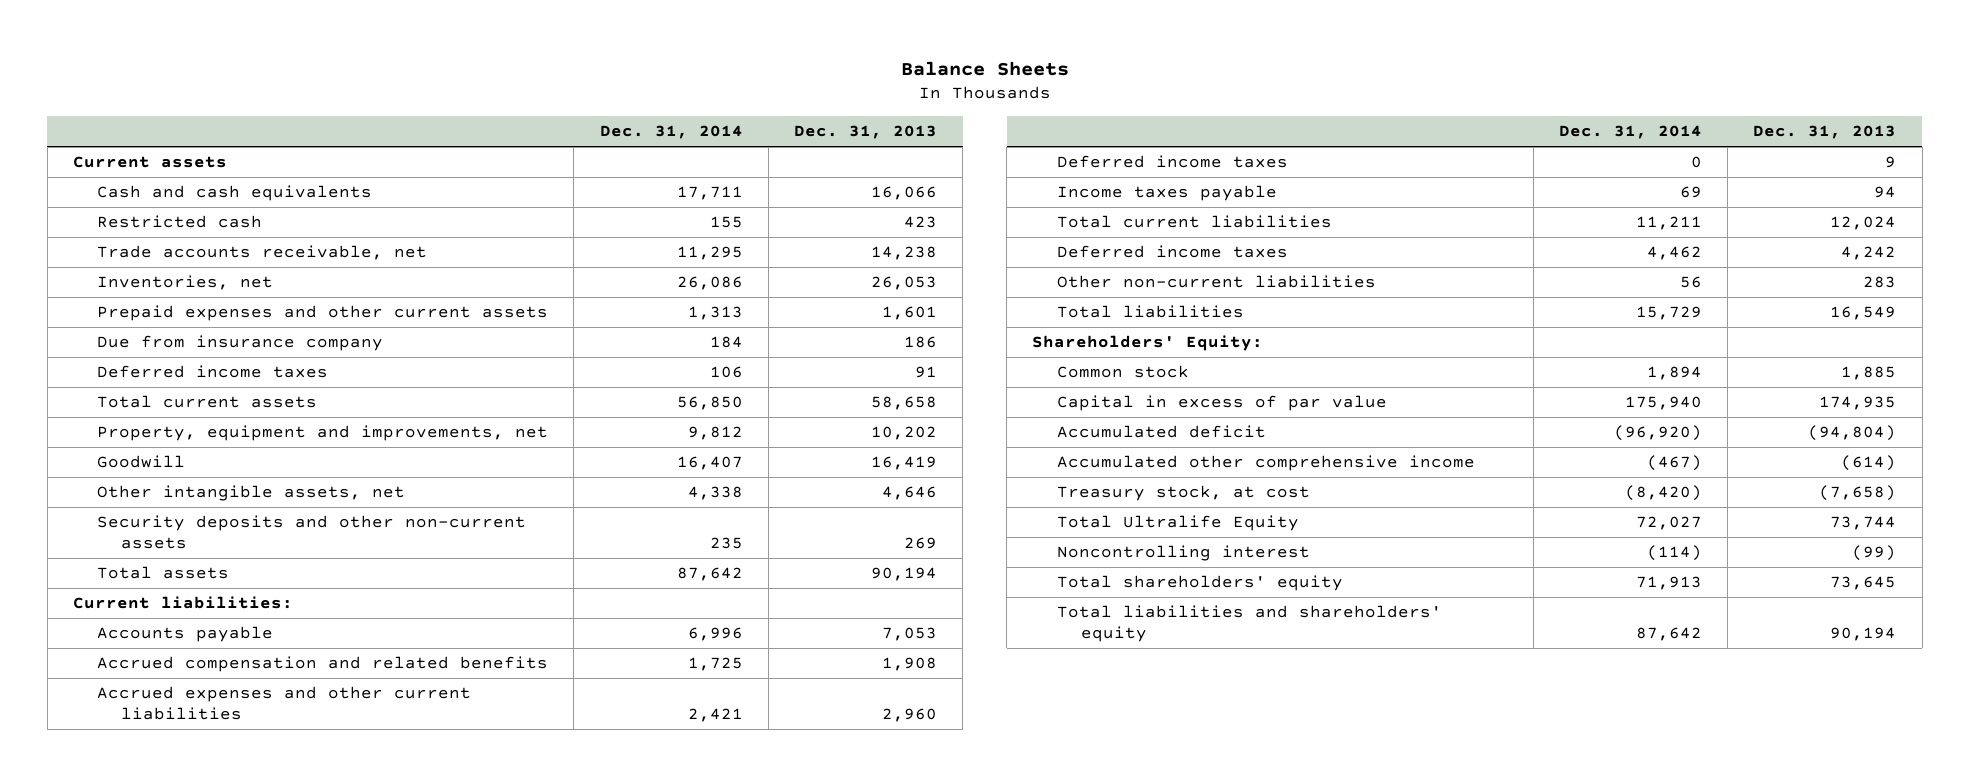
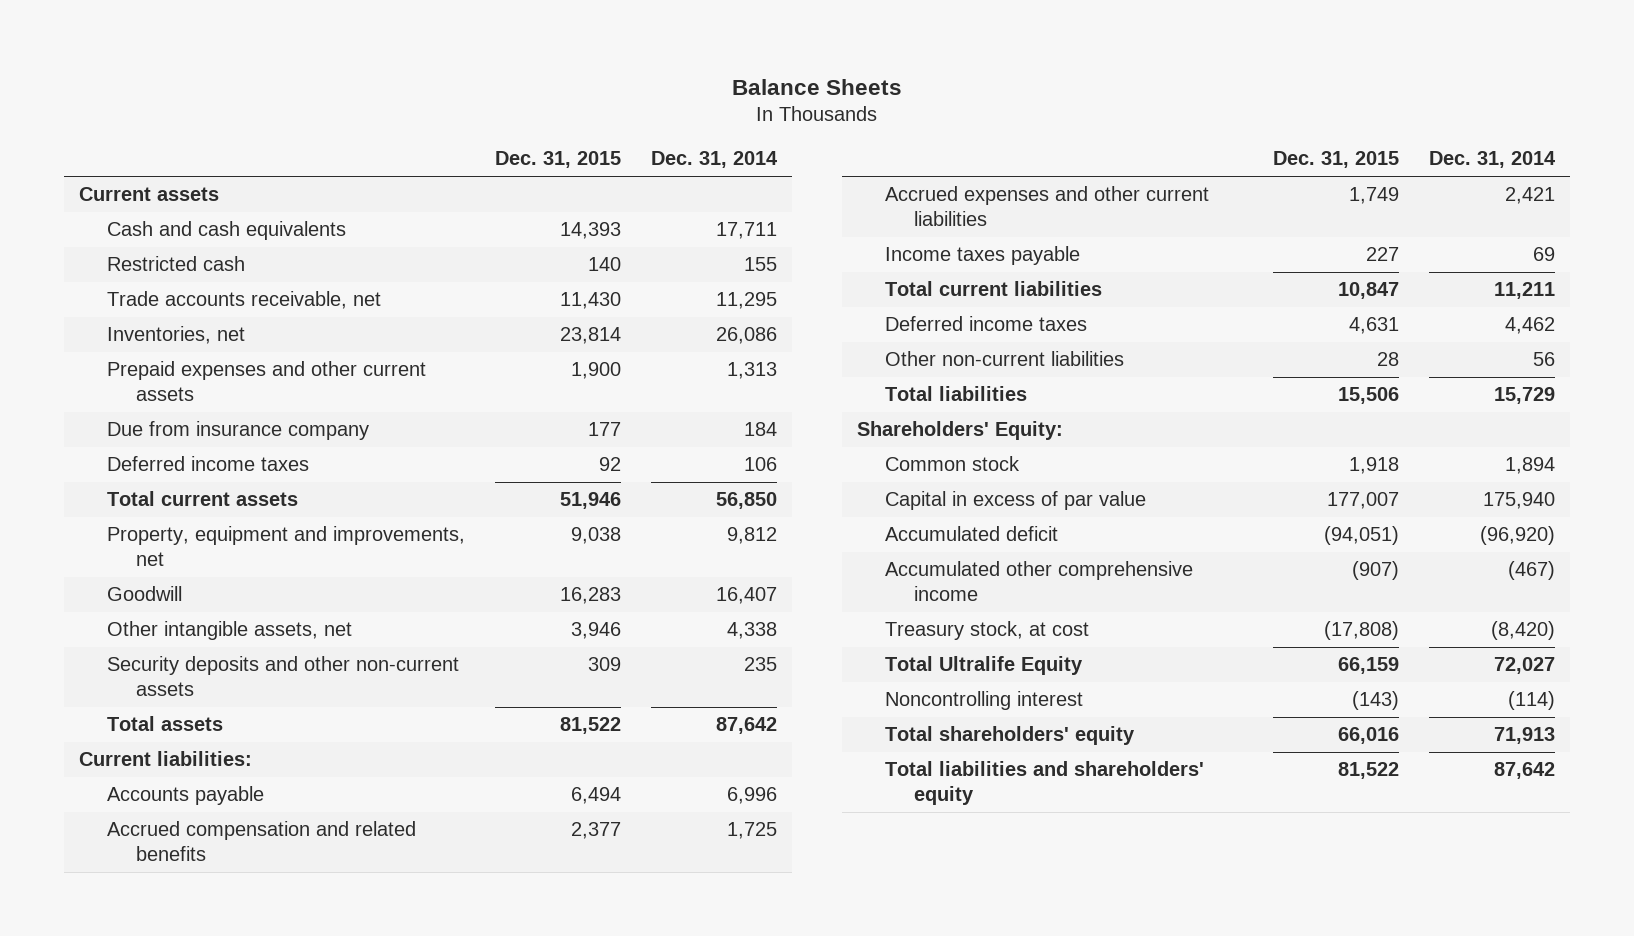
- | Dec. 31, 2014 | Dec. 31, 2013
+ | Dec. 31, 2015 | Dec. 31, 2014
- Deferred income taxes | 0 | 9

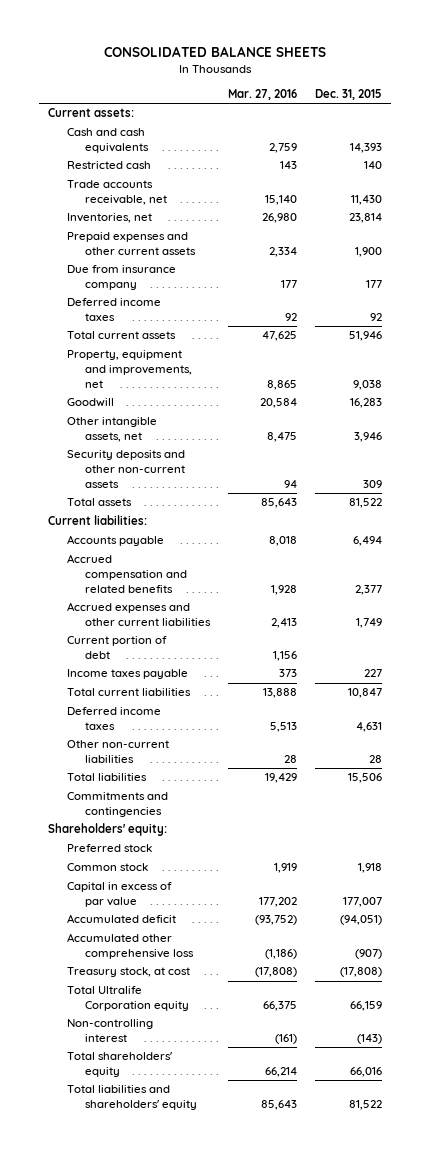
- Balance Sheets
+ CONSOLIDATED BALANCE SHEETS
- | Dec. 31, 2015 | Dec. 31, 2014
+ | Mar. 27, 2016 | Dec. 31, 2015
- Current assets
+ Current assets:
+ Current portion of debt | 1,156 |
- Shareholders' Equity:
+ Commitments and contingencies
+ Shareholders' equity:
+ Preferred stock
- Accumulated other comprehensive income | (907) | (467)
+ Accumulated other comprehensive loss | (1,186) | (907)
- Total Ultralife Equity | 66,159 | 72,027
- Noncontrolling interest | (143) | (114)
+ Total Ultralife Corporation equity | 66,375 | 66,159
+ Non-controlling interest | (161) | (143)

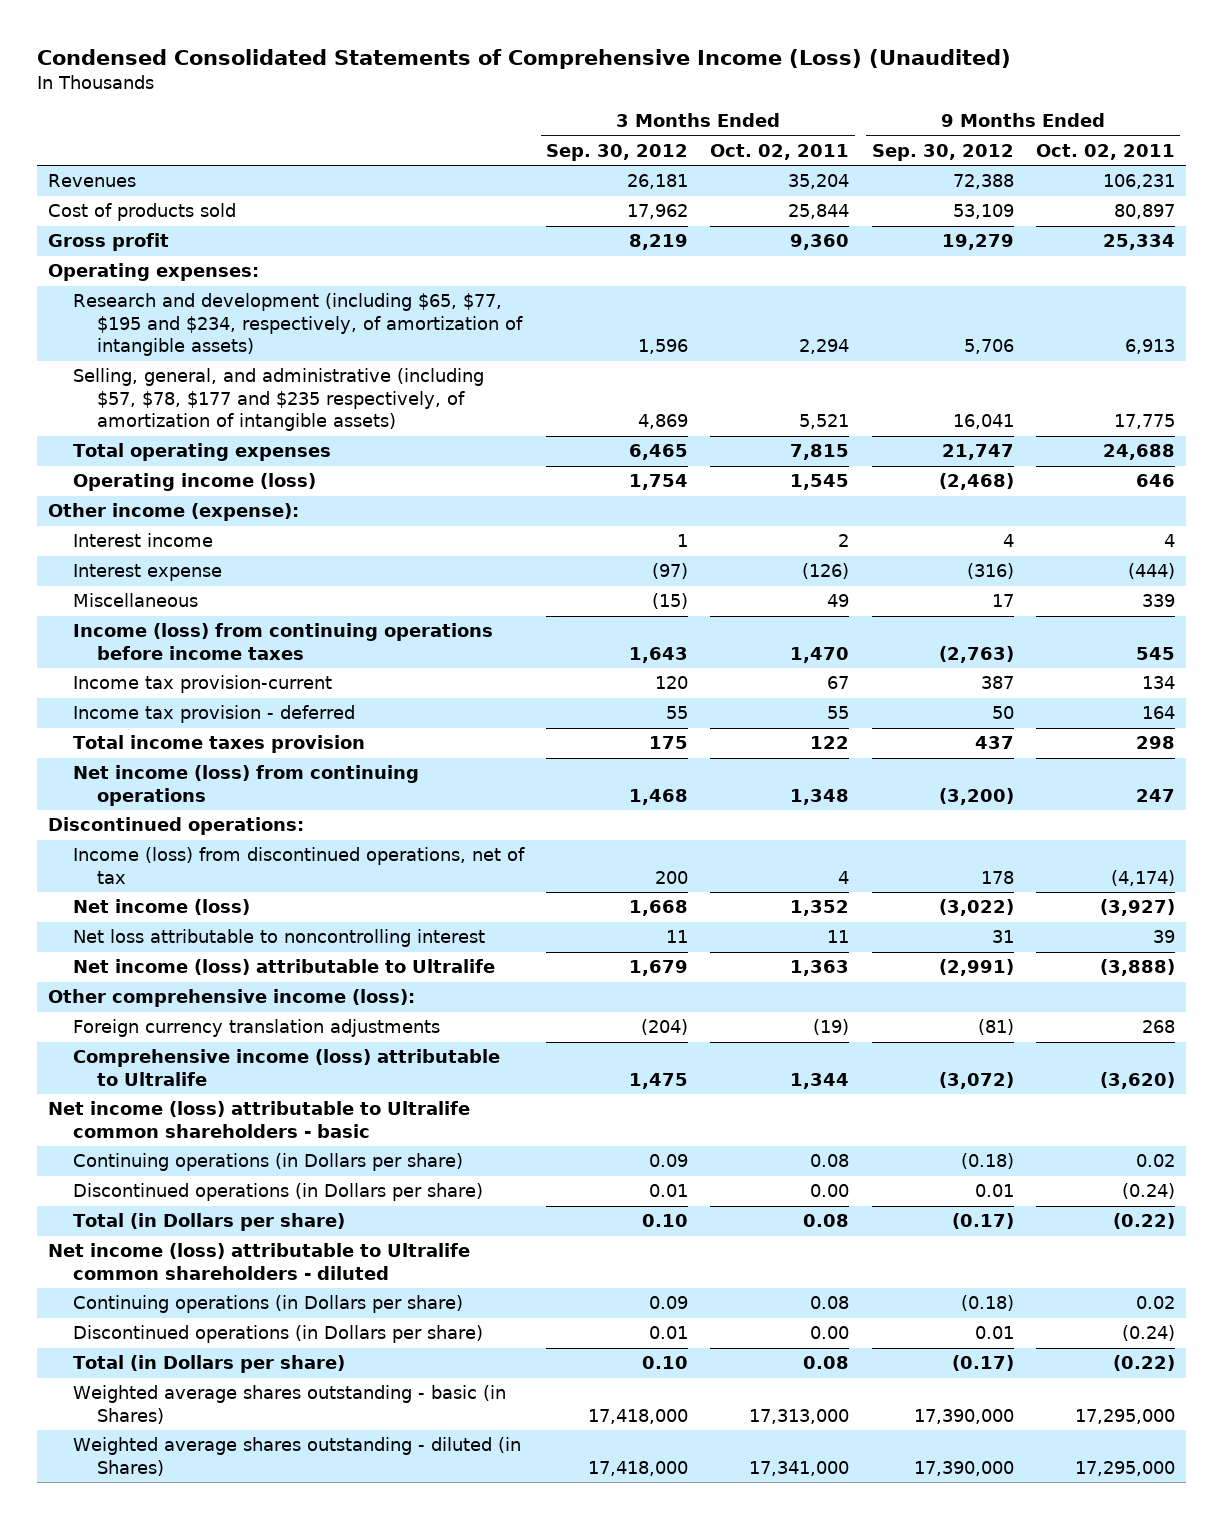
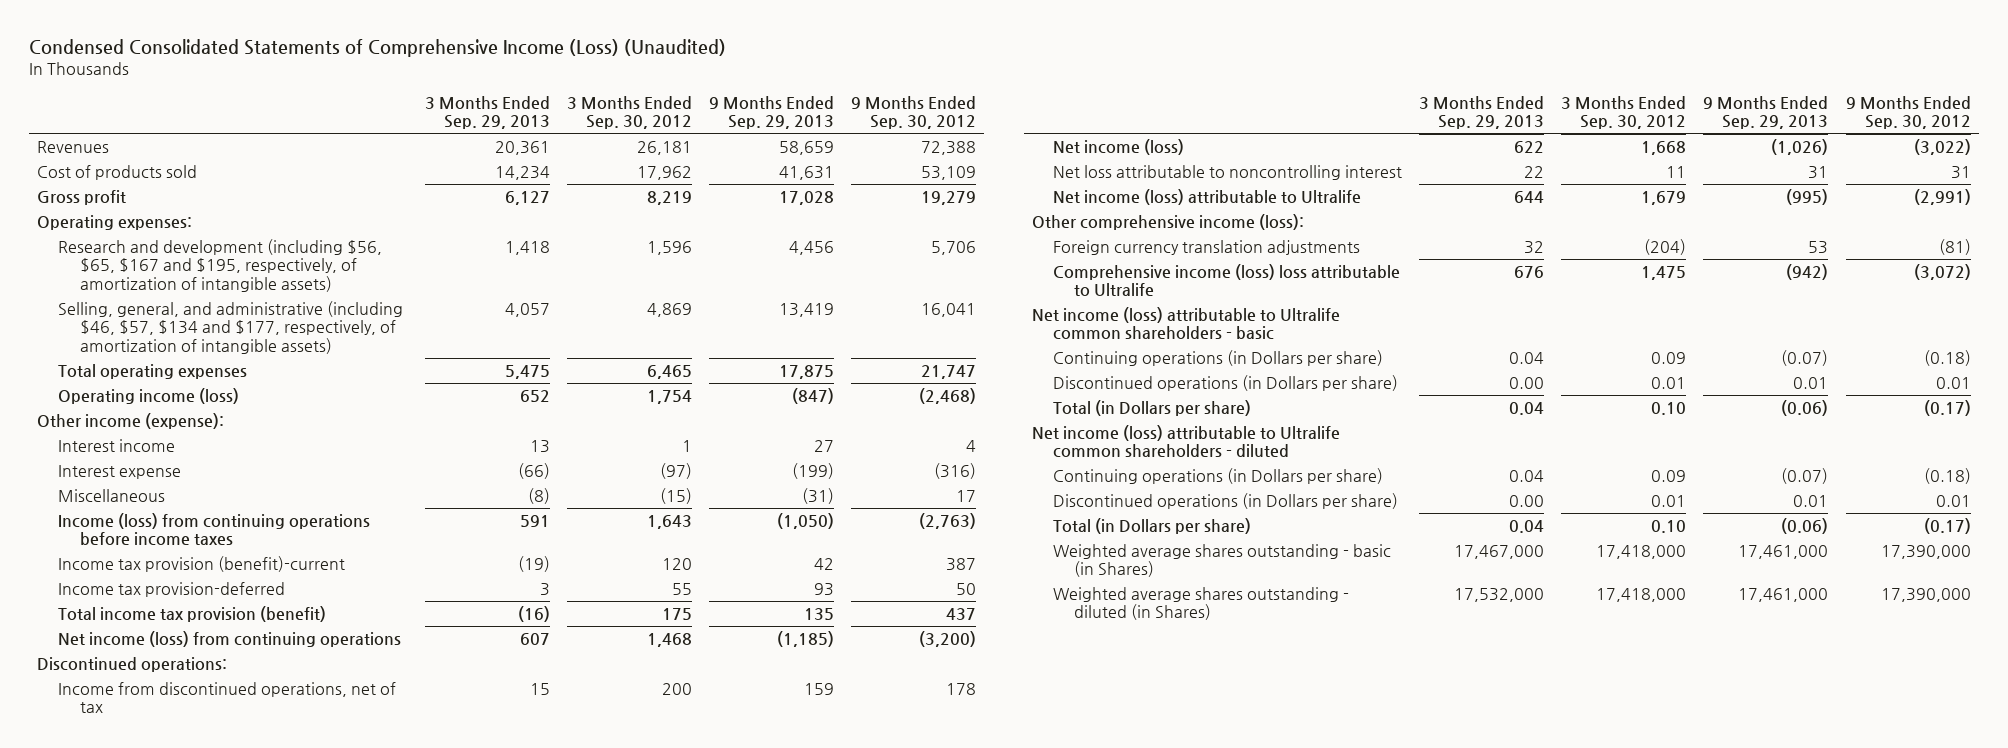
- | 3 Months Ended Sep. 30, 2012 | 3 Months Ended Oct. 02, 2011 | 9 Months Ended Sep. 30, 2012 | 9 Months Ended Oct. 02, 2011
+ | 3 Months Ended Sep. 29, 2013 | 3 Months Ended Sep. 30, 2012 | 9 Months Ended Sep. 29, 2013 | 9 Months Ended Sep. 30, 2012
- Research and development (including $65, $77, $195 and $234, respectively, of amortization of intangible assets) | 1,596 | 2,294 | 5,706 | 6,913
- Selling, general, and administrative (including $57, $78, $177 and $235 respectively, of amortization of intangible assets) | 4,869 | 5,521 | 16,041 | 17,775
+ Research and development (including $56, $65, $167 and $195, respectively, of amortization of intangible assets) | 1,418 | 1,596 | 4,456 | 5,706
+ Selling, general, and administrative (including $46, $57, $134 and $177, respectively, of amortization of intangible assets) | 4,057 | 4,869 | 13,419 | 16,041
- Income tax provision-current | 120 | 67 | 387 | 134
- Income tax provision - deferred | 55 | 55 | 50 | 164
- Total income taxes provision | 175 | 122 | 437 | 298
+ Income tax provision (benefit)-current | (19) | 120 | 42 | 387
+ Income tax provision-deferred | 3 | 55 | 93 | 50
+ Total income tax provision (benefit) | (16) | 175 | 135 | 437
- Income (loss) from discontinued operations, net of tax | 200 | 4 | 178 | (4,174)
+ Income from discontinued operations, net of tax | 15 | 200 | 159 | 178
- Comprehensive income (loss) attributable to Ultralife | 1,475 | 1,344 | (3,072) | (3,620)
+ Comprehensive income (loss) loss attributable to Ultralife | 676 | 1,475 | (942) | (3,072)

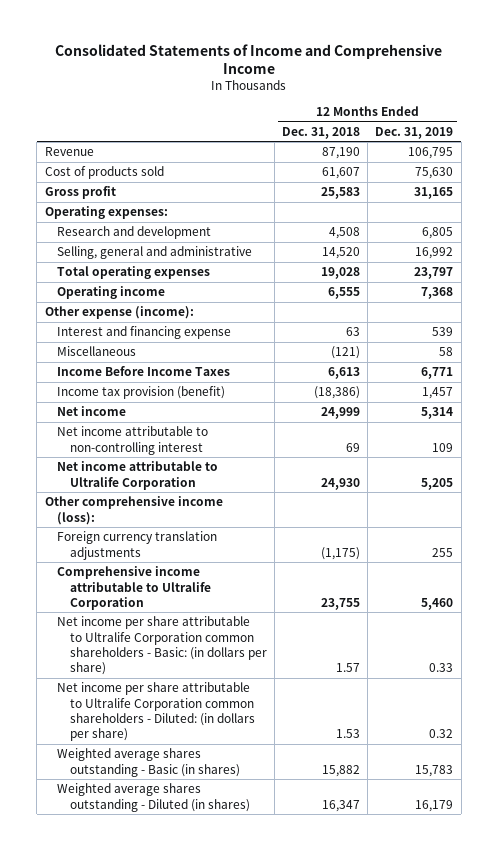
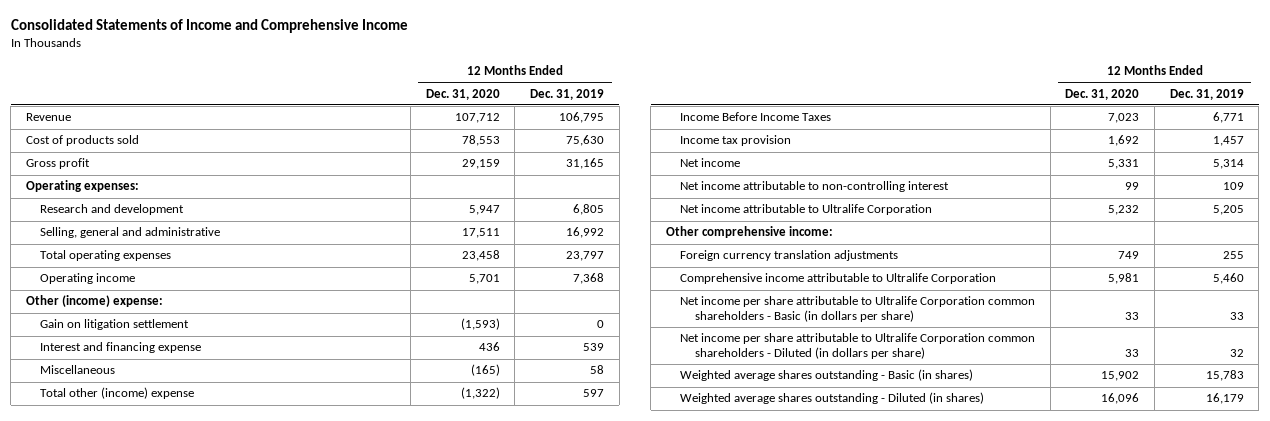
- | 12 Months Ended Dec. 31, 2018 | 12 Months Ended Dec. 31, 2019
+ | 12 Months Ended Dec. 31, 2020 | 12 Months Ended Dec. 31, 2019
- Other expense (income):
+ Other (income) expense:
+ Gain on litigation settlement | (1,593) | 0
+ Total other (income) expense | (1,322) | 597
- Income tax provision (benefit) | (18,386) | 1,457
+ Income tax provision | 1,692 | 1,457
- Other comprehensive income (loss):
+ Other comprehensive income:
- Net income per share attributable to Ultralife Corporation common shareholders - Basic: (in dollars per share) | 1.57 | 0.33
- Net income per share attributable to Ultralife Corporation common shareholders - Diluted: (in dollars per share) | 1.53 | 0.32
+ Net income per share attributable to Ultralife Corporation common shareholders - Basic (in dollars per share) | 33 | 33
+ Net income per share attributable to Ultralife Corporation common shareholders - Diluted (in dollars per share) | 33 | 32

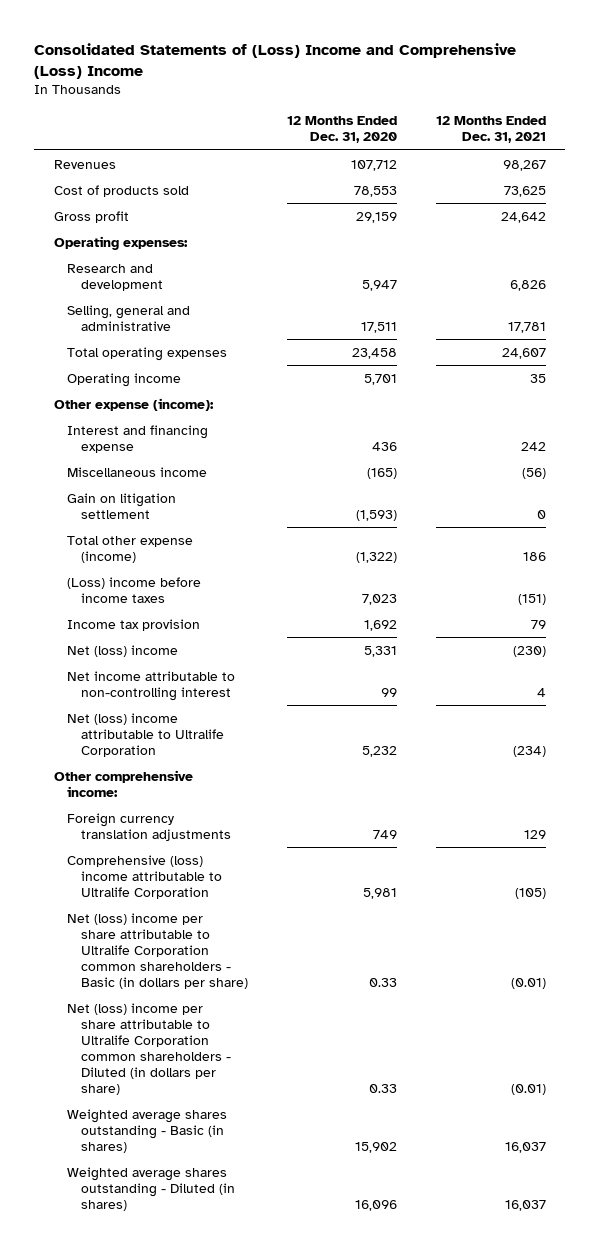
- Consolidated Statements of Income and Comprehensive Income
+ Consolidated Statements of (Loss) Income and Comprehensive (Loss) Income
- | 12 Months Ended Dec. 31, 2020 | 12 Months Ended Dec. 31, 2019
+ | 12 Months Ended Dec. 31, 2020 | 12 Months Ended Dec. 31, 2021
- Revenue | 107,712 | 106,795
+ Revenues | 107,712 | 98,267
- Other (income) expense:
+ Other expense (income):
- Miscellaneous | (165) | 58
- Total other (income) expense | (1,322) | 597
- Income Before Income Taxes | 7,023 | 6,771
+ Miscellaneous income | (165) | (56)
moved down: Gain on litigation settlement | (1,593) | 0
+ Total other expense (income) | (1,322) | 186
+ (Loss) income before income taxes | 7,023 | (151)
- Net income | 5,331 | 5,314
+ Net (loss) income | 5,331 | (230)
- Net income attributable to Ultralife Corporation | 5,232 | 5,205
+ Net (loss) income attributable to Ultralife Corporation | 5,232 | (234)
- Comprehensive income attributable to Ultralife Corporation | 5,981 | 5,460
- Net income per share attributable to Ultralife Corporation common shareholders - Basic (in dollars per share) | 33 | 33
- Net income per share attributable to Ultralife Corporation common shareholders - Diluted (in dollars per share) | 33 | 32
+ Comprehensive (loss) income attributable to Ultralife Corporation | 5,981 | (105)
+ Net (loss) income per share attributable to Ultralife Corporation common shareholders - Basic (in dollars per share) | 0.33 | (0.01)
+ Net (loss) income per share attributable to Ultralife Corporation common shareholders - Diluted (in dollars per share) | 0.33 | (0.01)

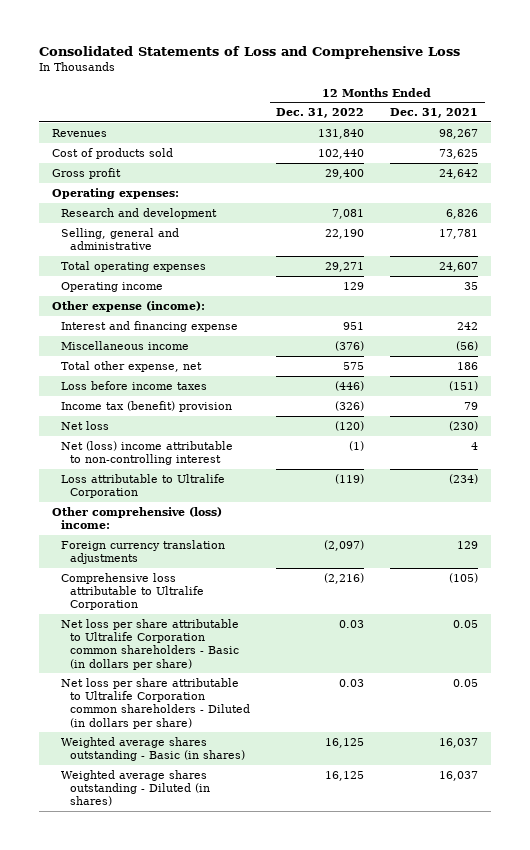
- Consolidated Statements of (Loss) Income and Comprehensive (Loss) Income
+ Consolidated Statements of Loss and Comprehensive Loss
- | 12 Months Ended Dec. 31, 2020 | 12 Months Ended Dec. 31, 2021
+ | 12 Months Ended Dec. 31, 2022 | 12 Months Ended Dec. 31, 2021
- Gain on litigation settlement | (1,593) | 0
- Total other expense (income) | (1,322) | 186
- (Loss) income before income taxes | 7,023 | (151)
- Income tax provision | 1,692 | 79
- Net (loss) income | 5,331 | (230)
- Net income attributable to non-controlling interest | 99 | 4
- Net (loss) income attributable to Ultralife Corporation | 5,232 | (234)
- Other comprehensive income:
+ Total other expense, net | 575 | 186
+ Loss before income taxes | (446) | (151)
+ Income tax (benefit) provision | (326) | 79
+ Net loss | (120) | (230)
+ Net (loss) income attributable to non-controlling interest | (1) | 4
+ Loss attributable to Ultralife Corporation | (119) | (234)
+ Other comprehensive (loss) income:
- Comprehensive (loss) income attributable to Ultralife Corporation | 5,981 | (105)
- Net (loss) income per share attributable to Ultralife Corporation common shareholders - Basic (in dollars per share) | 0.33 | (0.01)
- Net (loss) income per share attributable to Ultralife Corporation common shareholders - Diluted (in dollars per share) | 0.33 | (0.01)
+ Comprehensive loss attributable to Ultralife Corporation | (2,216) | (105)
+ Net loss per share attributable to Ultralife Corporation common shareholders - Basic (in dollars per share) | 0.03 | 0.05
+ Net loss per share attributable to Ultralife Corporation common shareholders - Diluted (in dollars per share) | 0.03 | 0.05

